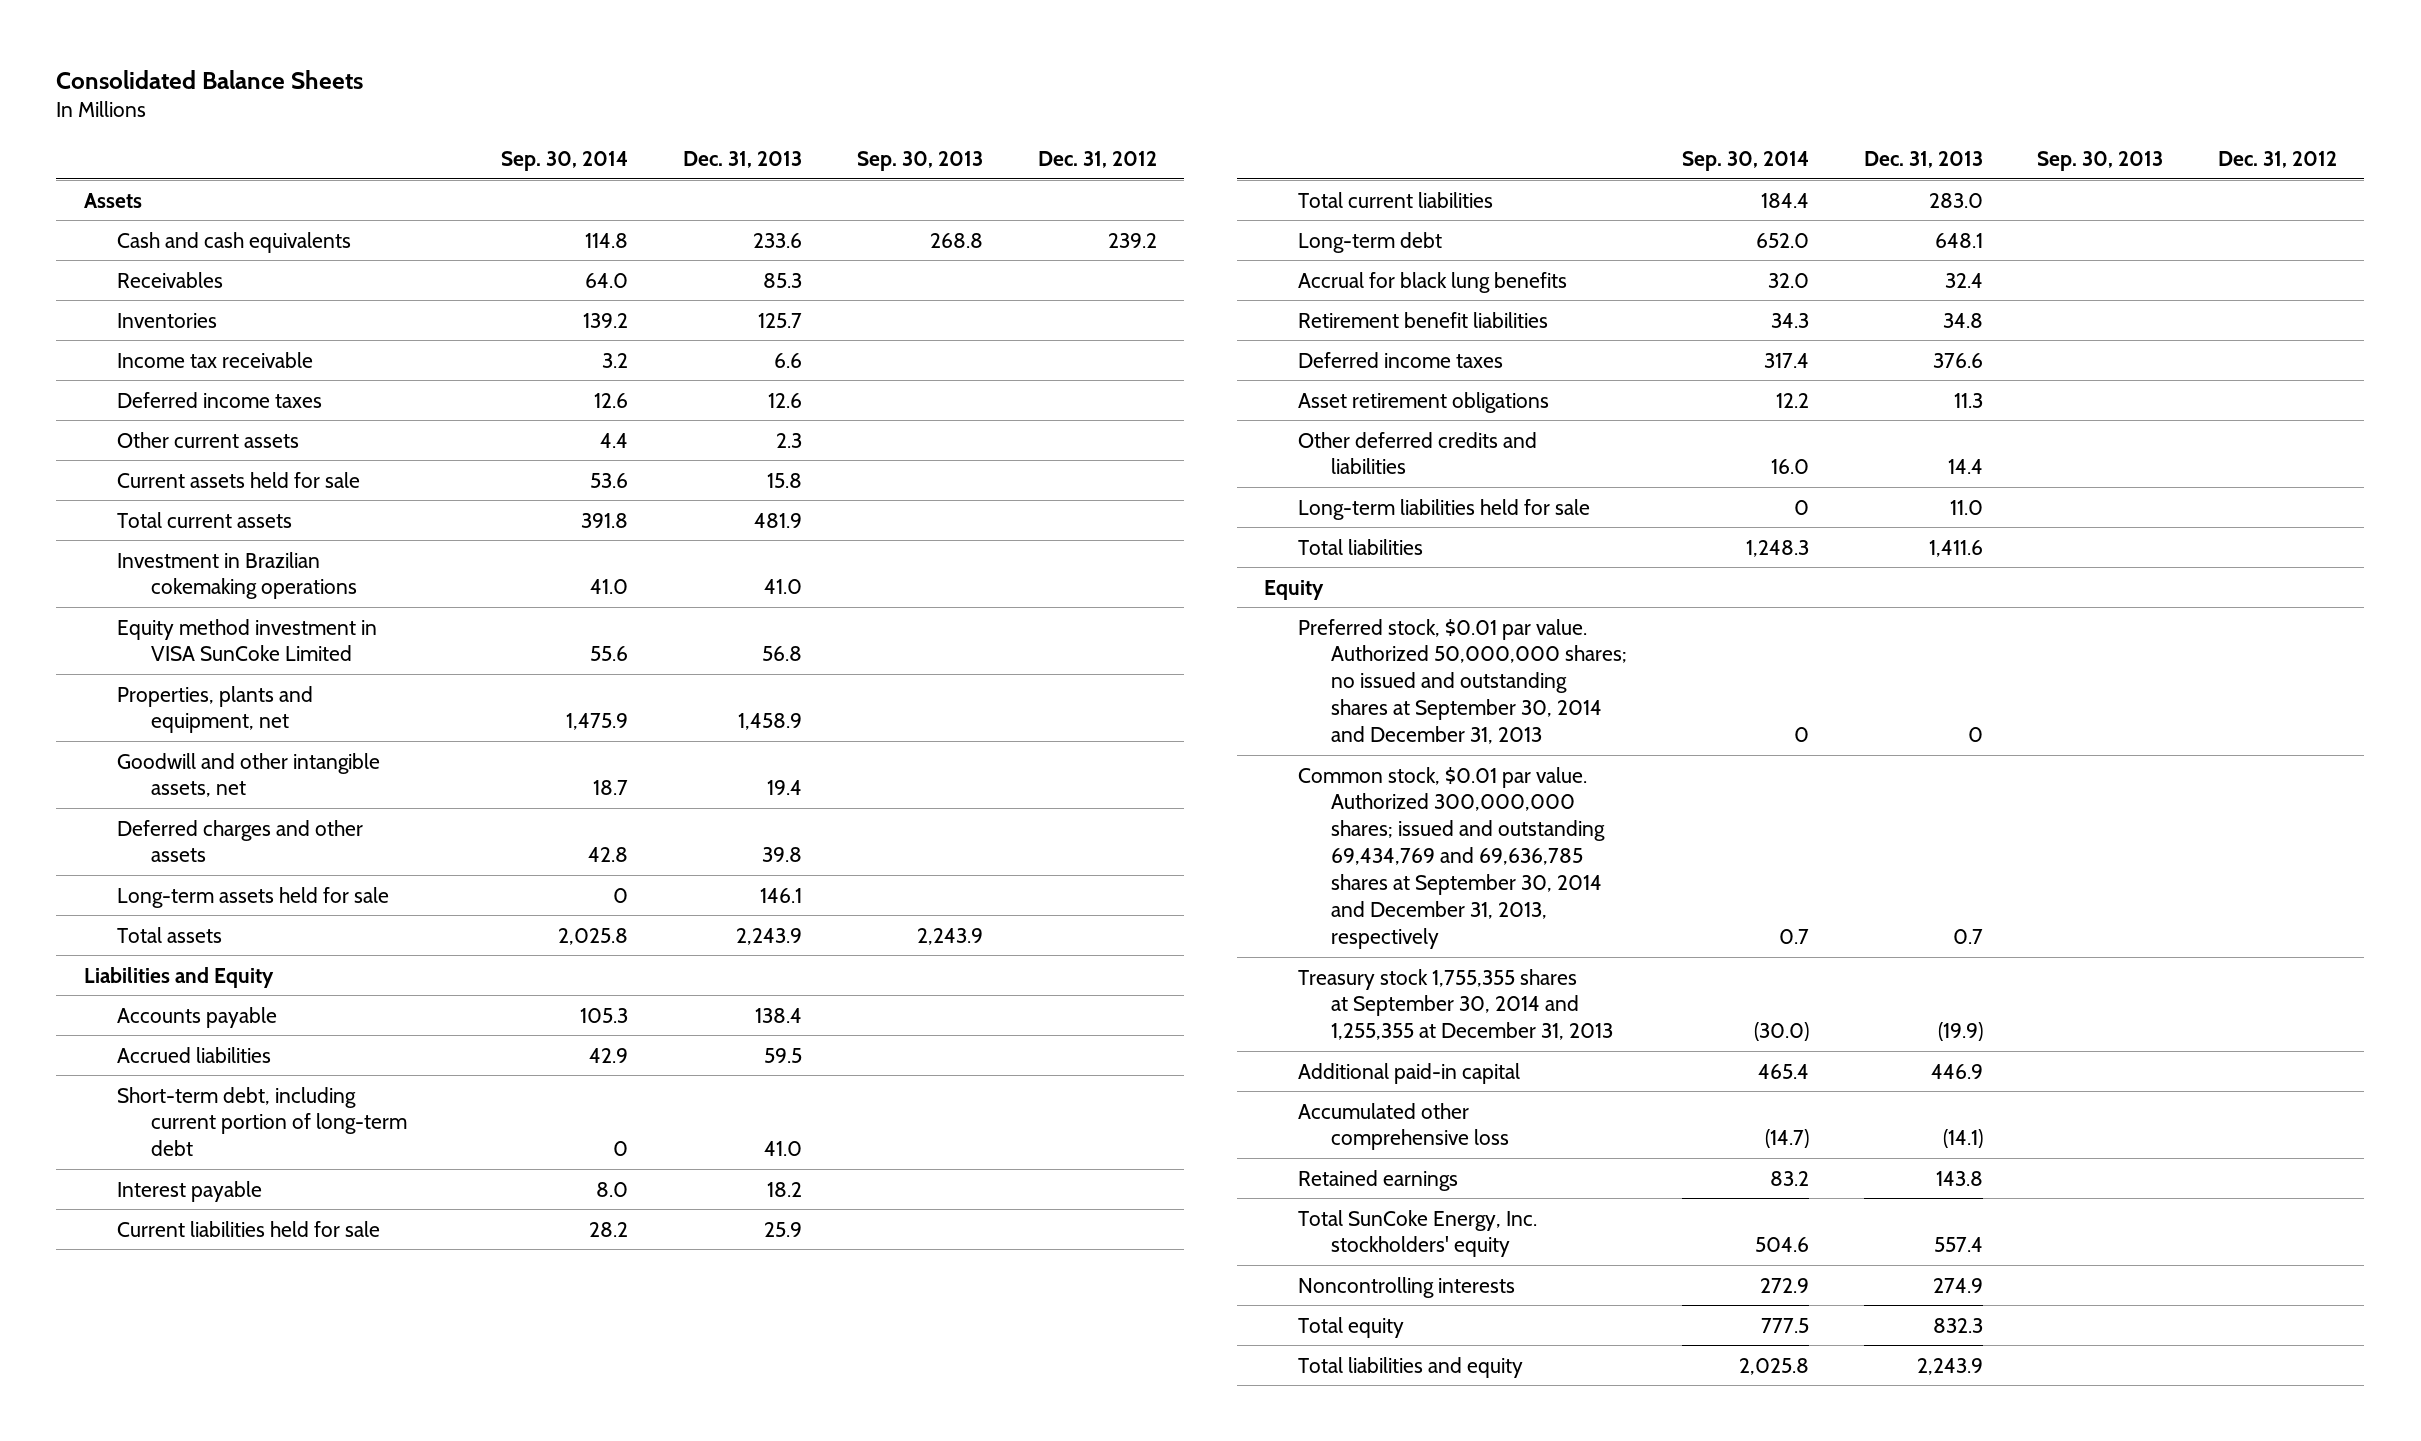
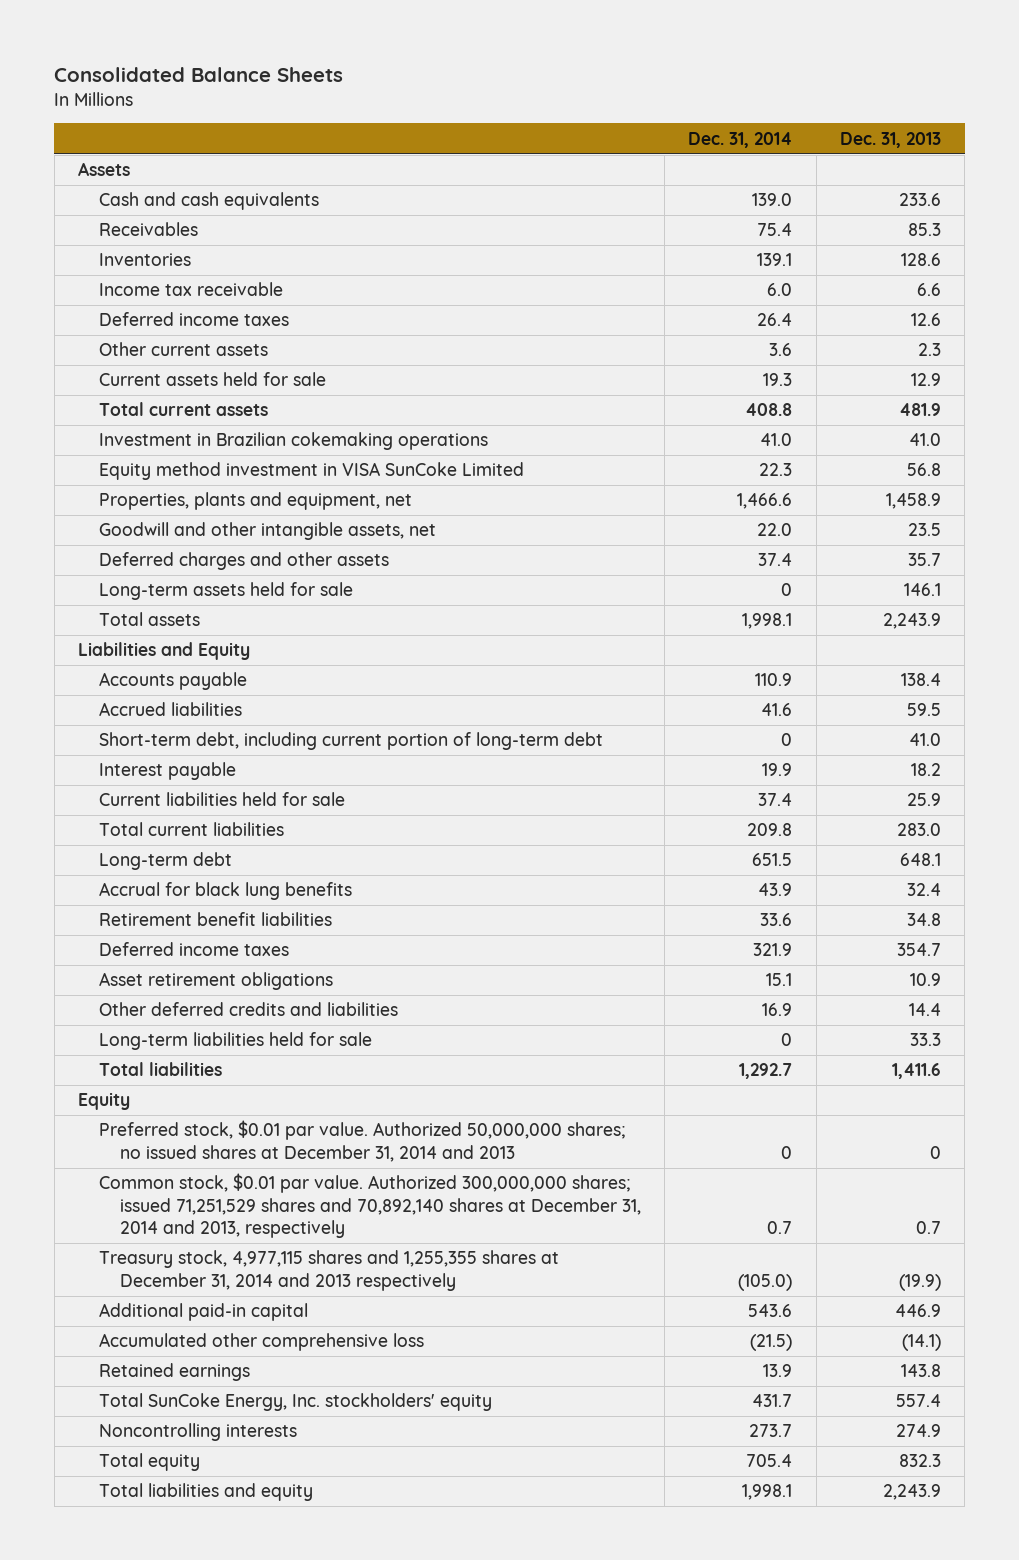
- | Sep. 30, 2014 | Dec. 31, 2013 | Sep. 30, 2013 | Dec. 31, 2012
+ | Dec. 31, 2014 | Dec. 31, 2013
- Inventories | 139.2 | 125.7 | |
+ Inventories | 139.1 | 128.6
- Current assets held for sale | 53.6 | 15.8 | |
+ Current assets held for sale | 19.3 | 12.9
- Goodwill and other intangible assets, net | 18.7 | 19.4 | |
- Deferred charges and other assets | 42.8 | 39.8 | |
+ Goodwill and other intangible assets, net | 22.0 | 23.5
+ Deferred charges and other assets | 37.4 | 35.7
- Deferred income taxes | 317.4 | 376.6 | |
- Asset retirement obligations | 12.2 | 11.3 | |
+ Deferred income taxes | 321.9 | 354.7
+ Asset retirement obligations | 15.1 | 10.9
- Long-term liabilities held for sale | 0 | 11.0 | |
+ Long-term liabilities held for sale | 0 | 33.3
- Preferred stock, $0.01 par value. Authorized 50,000,000 shares; no issued and outstanding shares at September 30, 2014 and December 31, 2013 | 0 | 0 | |
- Common stock, $0.01 par value. Authorized 300,000,000 shares; issued and outstanding 69,434,769 and 69,636,785 shares at September 30, 2014 and December 31, 2013, respectively | 0.7 | 0.7 | |
- Treasury stock 1,755,355 shares at September 30, 2014 and 1,255,355 at December 31, 2013 | (30.0) | (19.9) | |
+ Preferred stock, $0.01 par value. Authorized 50,000,000 shares; no issued shares at December 31, 2014 and 2013 | 0 | 0
+ Common stock, $0.01 par value. Authorized 300,000,000 shares; issued 71,251,529 shares and 70,892,140 shares at December 31, 2014 and 2013, respectively | 0.7 | 0.7
+ Treasury stock, 4,977,115 shares and 1,255,355 shares at December 31, 2014 and 2013 respectively | (105.0) | (19.9)

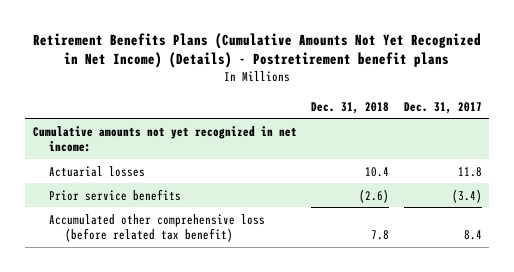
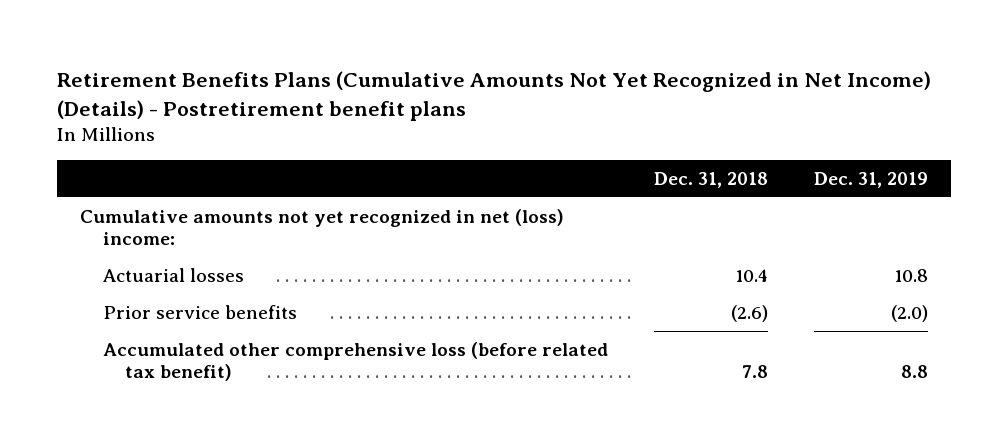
- | Dec. 31, 2018 | Dec. 31, 2017
+ | Dec. 31, 2018 | Dec. 31, 2019
- Cumulative amounts not yet recognized in net income:
+ Cumulative amounts not yet recognized in net (loss) income:

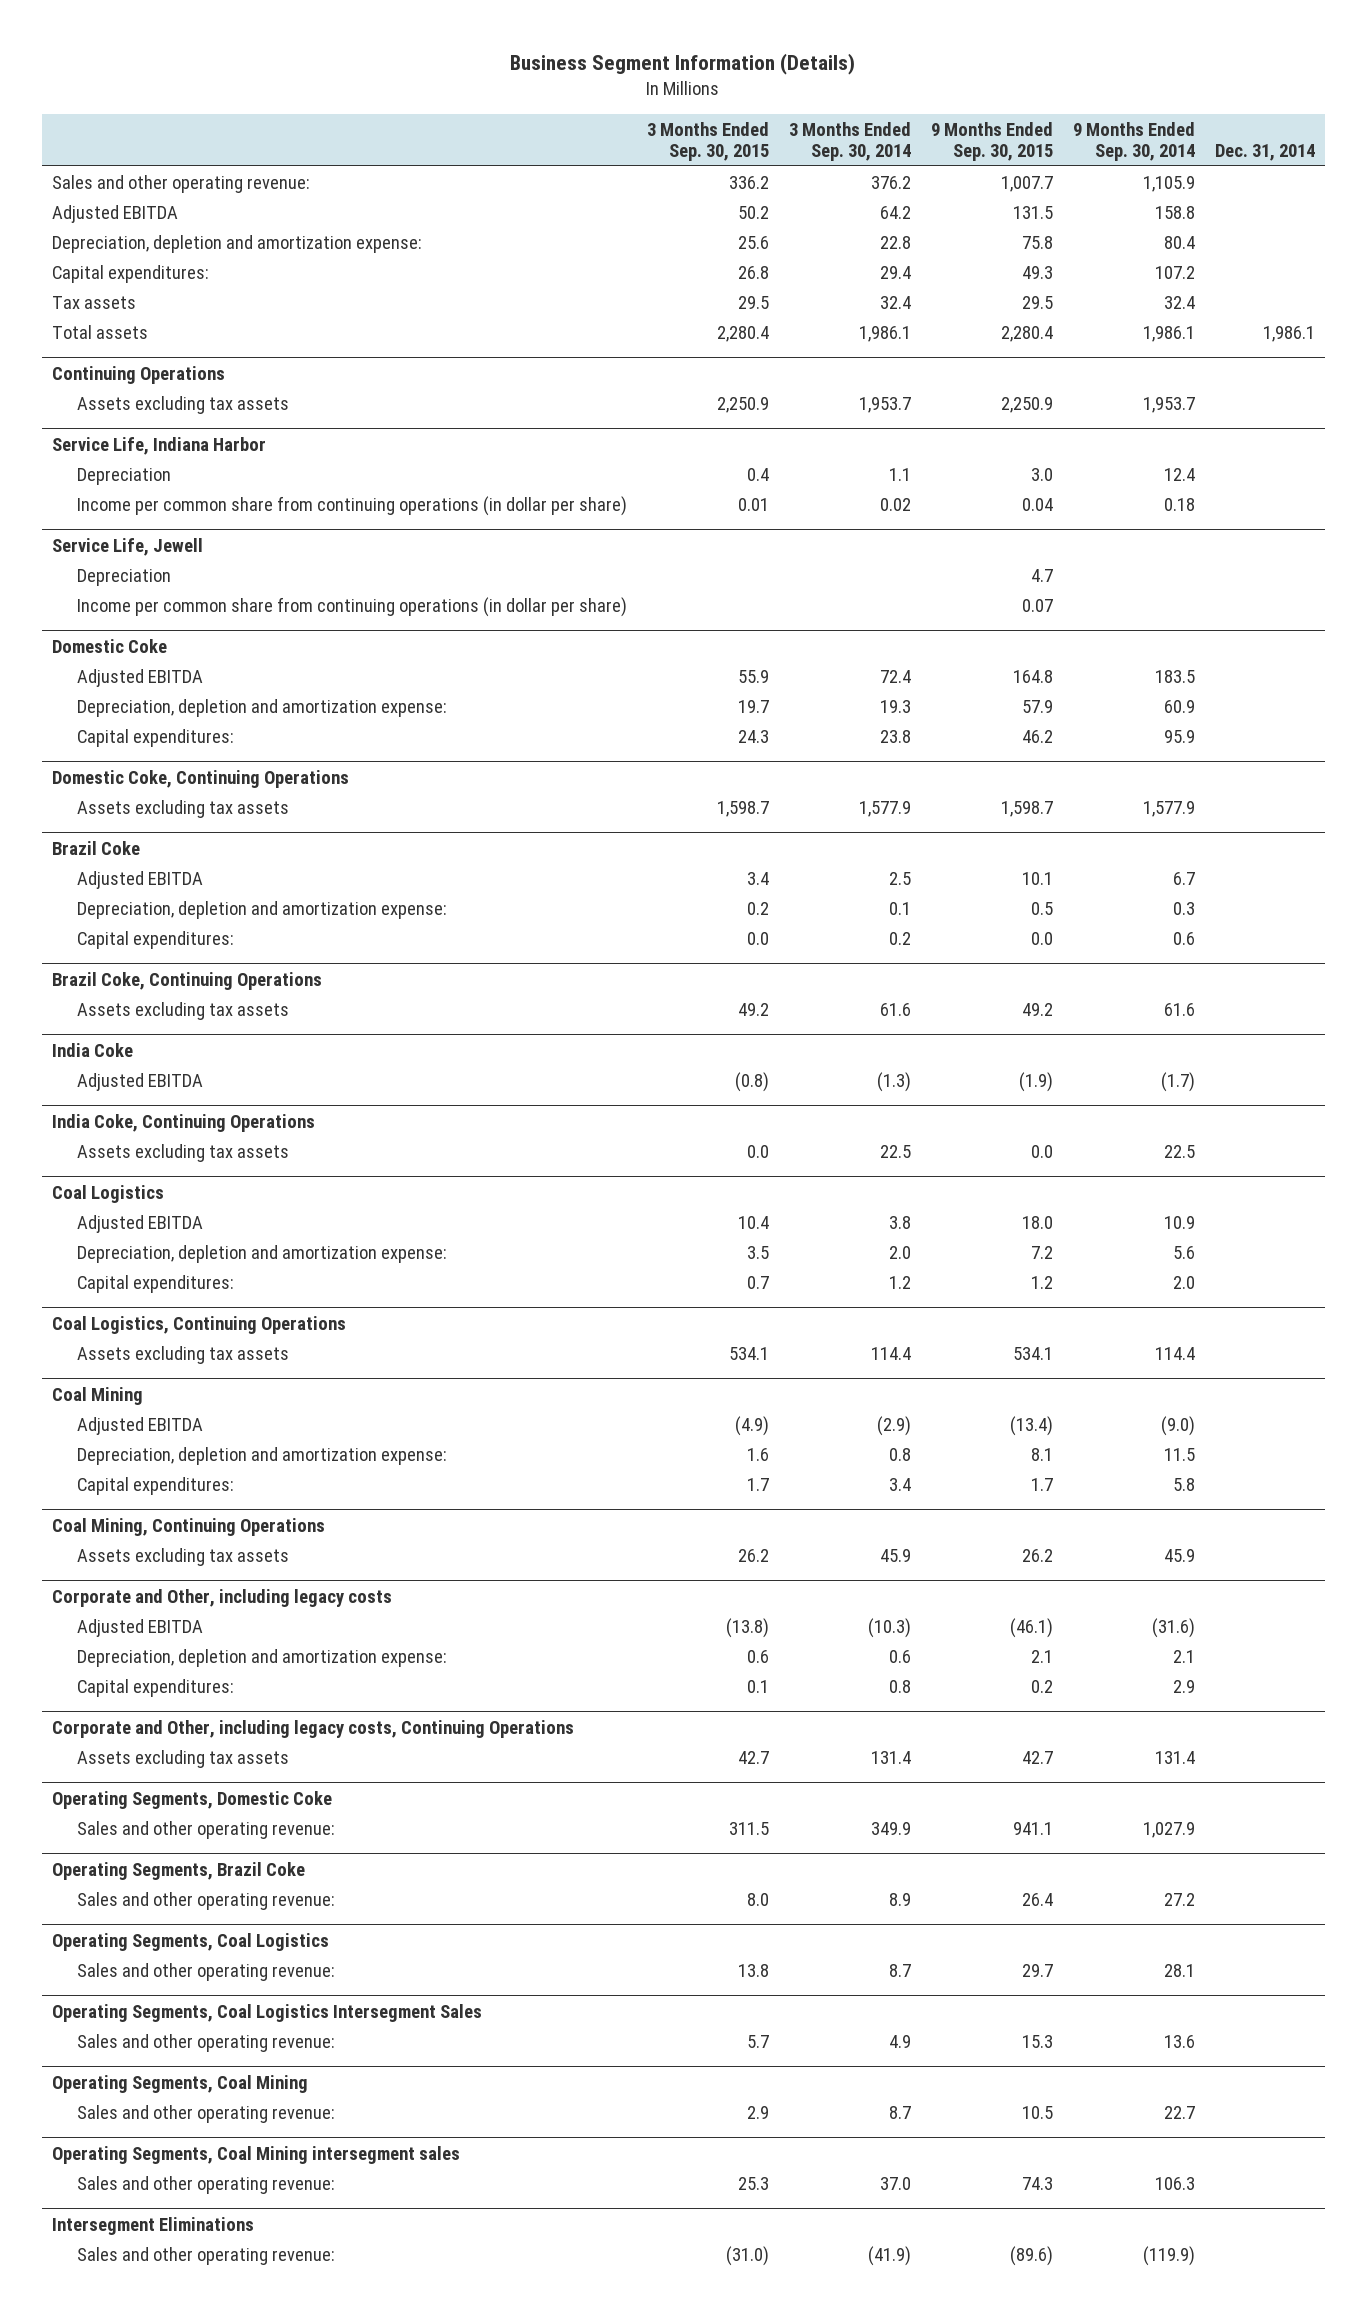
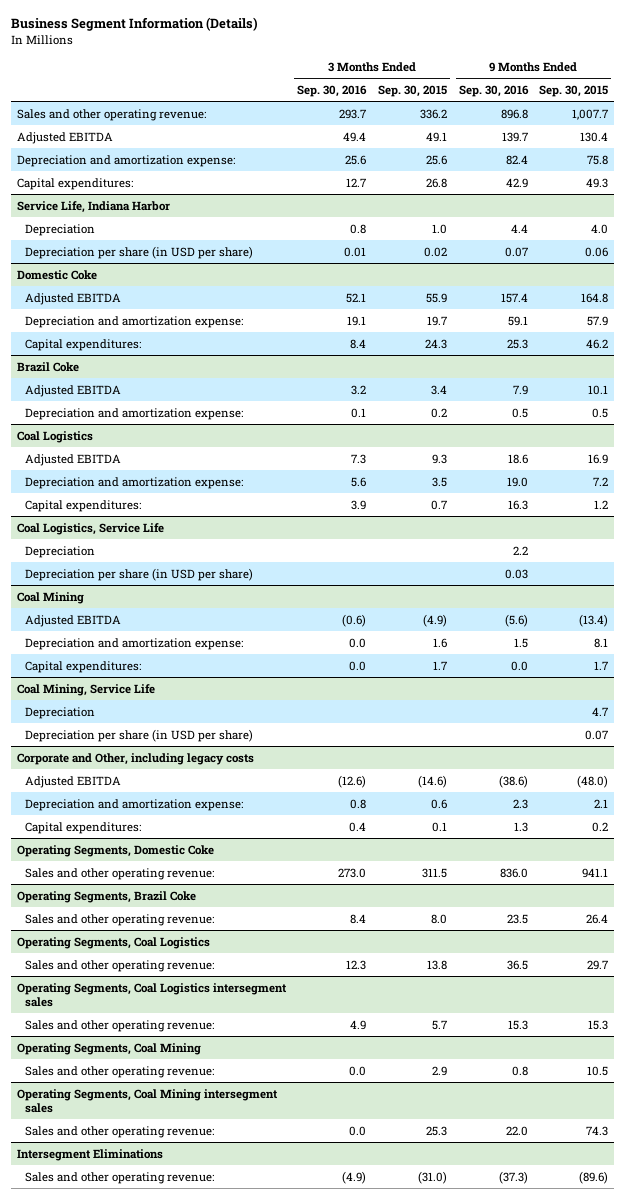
- | 3 Months Ended Sep. 30, 2015 | 3 Months Ended Sep. 30, 2014 | 9 Months Ended Sep. 30, 2015 | 9 Months Ended Sep. 30, 2014 | Dec. 31, 2014
+ | 3 Months Ended Sep. 30, 2016 | 3 Months Ended Sep. 30, 2015 | 9 Months Ended Sep. 30, 2016 | 9 Months Ended Sep. 30, 2015
- Adjusted EBITDA | 50.2 | 64.2 | 131.5 | 158.8 |
- Depreciation, depletion and amortization expense: | 25.6 | 22.8 | 75.8 | 80.4 |
+ Adjusted EBITDA | 49.4 | 49.1 | 139.7 | 130.4
+ Depreciation and amortization expense: | 25.6 | 25.6 | 82.4 | 75.8
- Tax assets | 29.5 | 32.4 | 29.5 | 32.4 |
- Total assets | 2,280.4 | 1,986.1 | 2,280.4 | 1,986.1 | 1,986.1
- Continuing Operations
- Assets excluding tax assets | 2,250.9 | 1,953.7 | 2,250.9 | 1,953.7 |
@ Service Life, Indiana Harbor
- Depreciation | 0.4 | 1.1 | 3.0 | 12.4 |
- Income per common share from continuing operations (in dollar per share) | 0.01 | 0.02 | 0.04 | 0.18 |
- Service Life, Jewell
- Depreciation | | | 4.7 | |
- Income per common share from continuing operations (in dollar per share) | | | 0.07 | |
@ Service Life, Indiana Harbor
+ Depreciation | 0.8 | 1.0 | 4.4 | 4.0
+ Depreciation per share (in USD per share) | 0.01 | 0.02 | 0.07 | 0.06
@ Domestic Coke
- Depreciation, depletion and amortization expense: | 19.7 | 19.3 | 57.9 | 60.9 |
+ Depreciation and amortization expense: | 19.1 | 19.7 | 59.1 | 57.9
- Domestic Coke, Continuing Operations
- Assets excluding tax assets | 1,598.7 | 1,577.9 | 1,598.7 | 1,577.9 |
@ Brazil Coke
- Depreciation, depletion and amortization expense: | 0.2 | 0.1 | 0.5 | 0.3 |
- Capital expenditures: | 0.0 | 0.2 | 0.0 | 0.6 |
- Brazil Coke, Continuing Operations
- Assets excluding tax assets | 49.2 | 61.6 | 49.2 | 61.6 |
- India Coke
- Adjusted EBITDA | (0.8) | (1.3) | (1.9) | (1.7) |
- India Coke, Continuing Operations
- Assets excluding tax assets | 0.0 | 22.5 | 0.0 | 22.5 |
@ Brazil Coke
+ Depreciation and amortization expense: | 0.1 | 0.2 | 0.5 | 0.5
@ Coal Logistics
- Adjusted EBITDA | 10.4 | 3.8 | 18.0 | 10.9 |
- Depreciation, depletion and amortization expense: | 3.5 | 2.0 | 7.2 | 5.6 |
+ Adjusted EBITDA | 7.3 | 9.3 | 18.6 | 16.9
+ Depreciation and amortization expense: | 5.6 | 3.5 | 19.0 | 7.2
- Coal Logistics, Continuing Operations
- Assets excluding tax assets | 534.1 | 114.4 | 534.1 | 114.4 |
+ Coal Logistics, Service Life
+ Depreciation | | | 2.2 |
+ Depreciation per share (in USD per share) | | | 0.03 |
@ Coal Mining
- Depreciation, depletion and amortization expense: | 1.6 | 0.8 | 8.1 | 11.5 |
+ Depreciation and amortization expense: | 0.0 | 1.6 | 1.5 | 8.1
- Coal Mining, Continuing Operations
- Assets excluding tax assets | 26.2 | 45.9 | 26.2 | 45.9 |
+ Coal Mining, Service Life
+ Depreciation | | | | 4.7
+ Depreciation per share (in USD per share) | | | | 0.07
@ Corporate and Other, including legacy costs
- Adjusted EBITDA | (13.8) | (10.3) | (46.1) | (31.6) |
- Depreciation, depletion and amortization expense: | 0.6 | 0.6 | 2.1 | 2.1 |
+ Adjusted EBITDA | (12.6) | (14.6) | (38.6) | (48.0)
+ Depreciation and amortization expense: | 0.8 | 0.6 | 2.3 | 2.1
- Corporate and Other, including legacy costs, Continuing Operations
- Assets excluding tax assets | 42.7 | 131.4 | 42.7 | 131.4 |
- Operating Segments, Coal Logistics Intersegment Sales
+ Operating Segments, Coal Logistics intersegment sales

